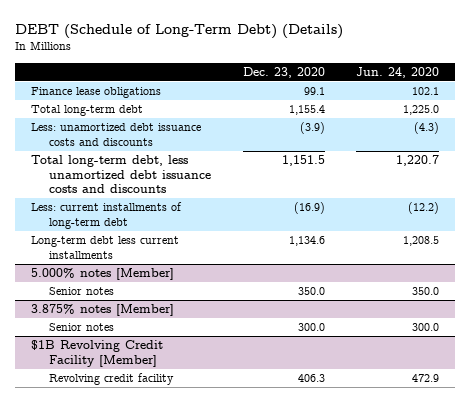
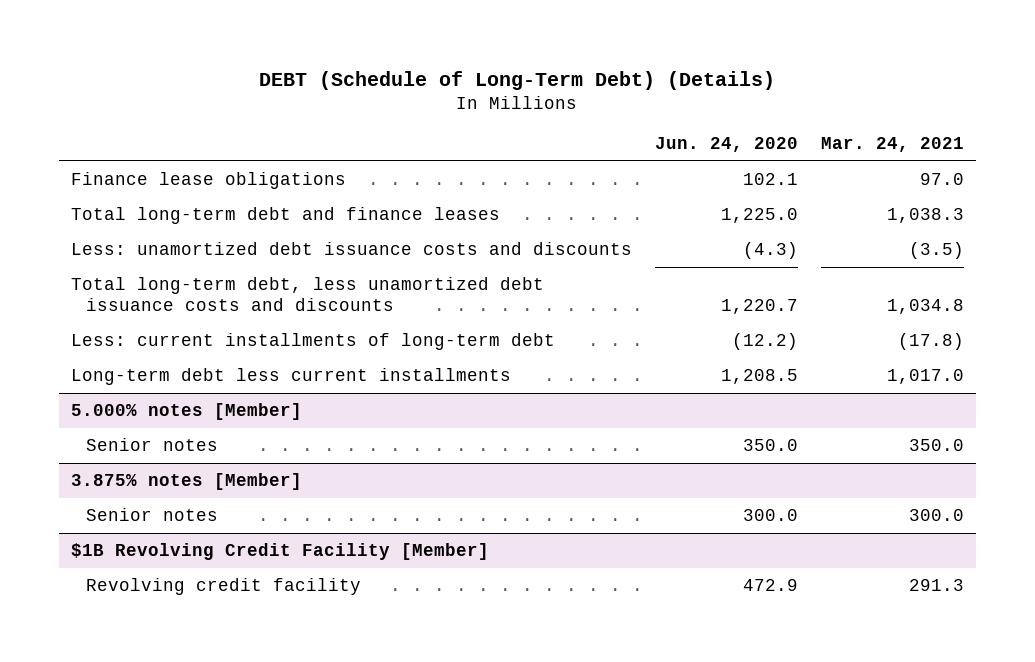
- | Dec. 23, 2020 | Jun. 24, 2020
+ | Jun. 24, 2020 | Mar. 24, 2021
- Total long-term debt | 1,155.4 | 1,225.0
+ Total long-term debt and finance leases | 1,225.0 | 1,038.3

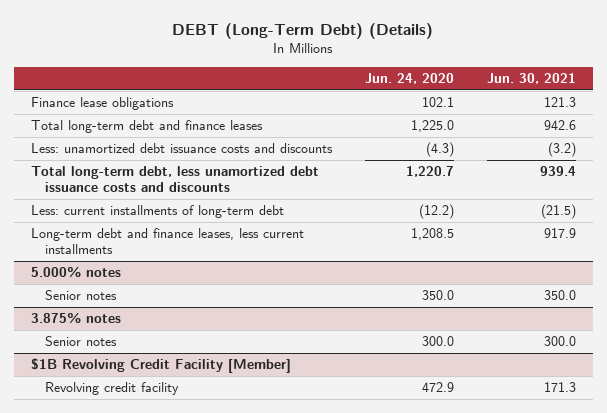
- DEBT (Schedule of Long-Term Debt) (Details)
+ DEBT (Long-Term Debt) (Details)
- | Jun. 24, 2020 | Mar. 24, 2021
+ | Jun. 24, 2020 | Jun. 30, 2021
- Long-term debt less current installments | 1,208.5 | 1,017.0
- 5.000% notes [Member]
+ Long-term debt and finance leases, less current installments | 1,208.5 | 917.9
+ 5.000% notes
- 3.875% notes [Member]
+ 3.875% notes

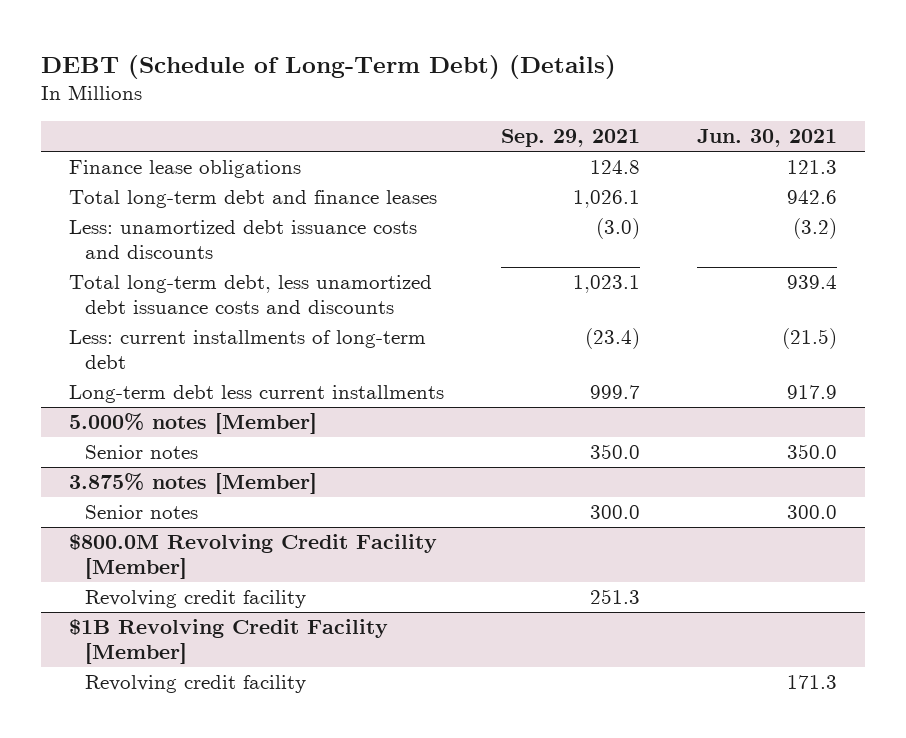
- DEBT (Long-Term Debt) (Details)
+ DEBT (Schedule of Long-Term Debt) (Details)
- | Jun. 24, 2020 | Jun. 30, 2021
+ | Sep. 29, 2021 | Jun. 30, 2021
- Long-term debt and finance leases, less current installments | 1,208.5 | 917.9
- 5.000% notes
+ Long-term debt less current installments | 999.7 | 917.9
+ 5.000% notes [Member]
- 3.875% notes
+ 3.875% notes [Member]
+ $800.0M Revolving Credit Facility [Member]
+ Revolving credit facility | 251.3 |

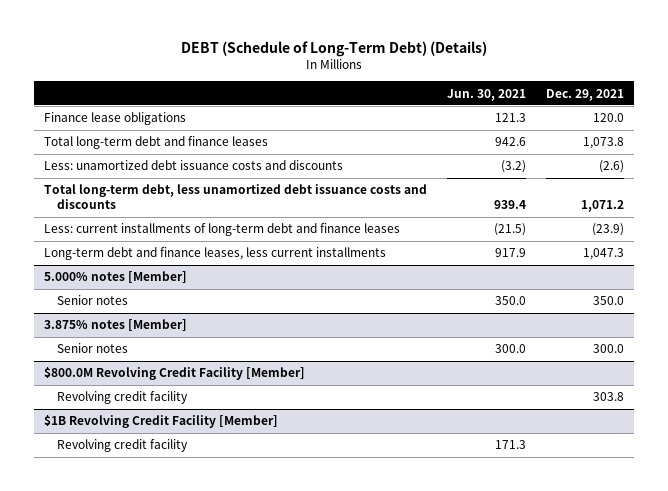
- | Sep. 29, 2021 | Jun. 30, 2021
+ | Jun. 30, 2021 | Dec. 29, 2021
- Less: current installments of long-term debt | (23.4) | (21.5)
- Long-term debt less current installments | 999.7 | 917.9
+ Less: current installments of long-term debt and finance leases | (21.5) | (23.9)
+ Long-term debt and finance leases, less current installments | 917.9 | 1,047.3

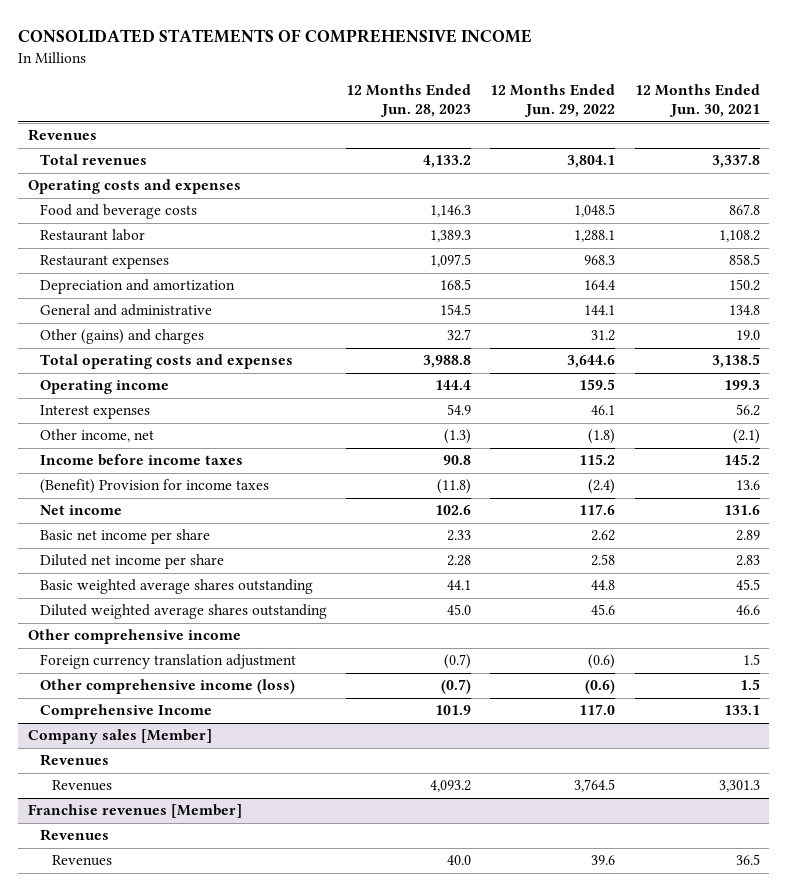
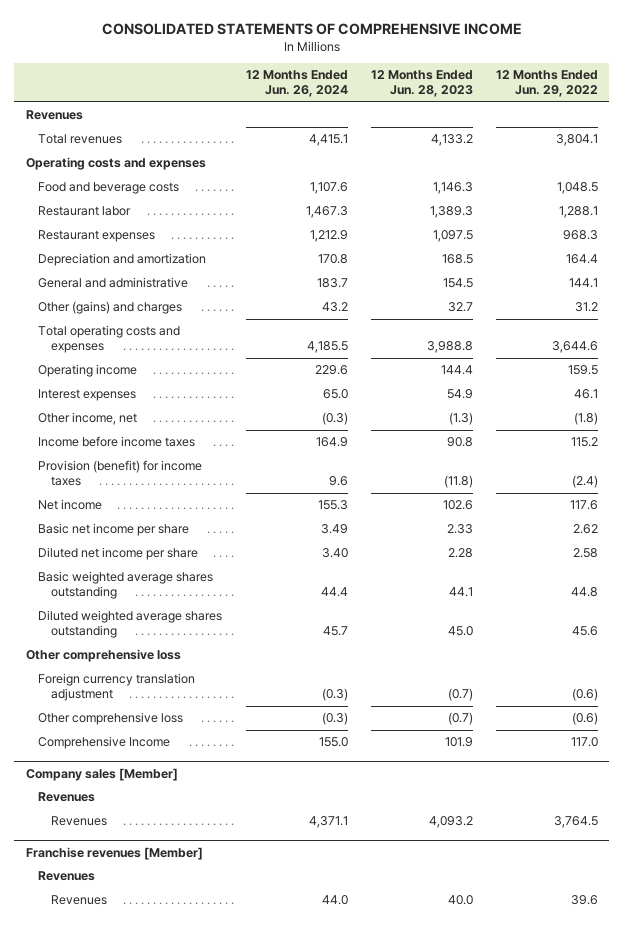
- | 12 Months Ended Jun. 28, 2023 | 12 Months Ended Jun. 29, 2022 | 12 Months Ended Jun. 30, 2021
+ | 12 Months Ended Jun. 26, 2024 | 12 Months Ended Jun. 28, 2023 | 12 Months Ended Jun. 29, 2022
- (Benefit) Provision for income taxes | (11.8) | (2.4) | 13.6
+ Provision (benefit) for income taxes | 9.6 | (11.8) | (2.4)
- Other comprehensive income
+ Other comprehensive loss
- Other comprehensive income (loss) | (0.7) | (0.6) | 1.5
+ Other comprehensive loss | (0.3) | (0.7) | (0.6)

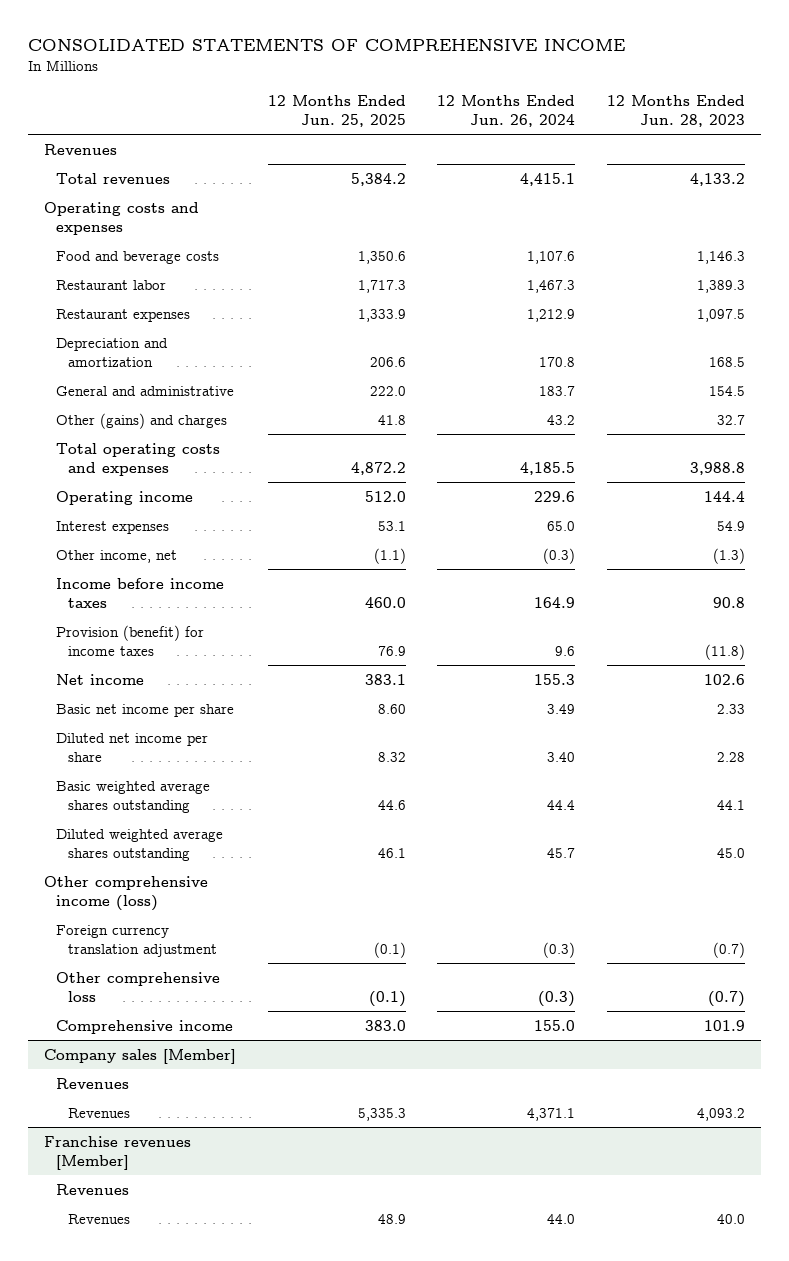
- | 12 Months Ended Jun. 26, 2024 | 12 Months Ended Jun. 28, 2023 | 12 Months Ended Jun. 29, 2022
+ | 12 Months Ended Jun. 25, 2025 | 12 Months Ended Jun. 26, 2024 | 12 Months Ended Jun. 28, 2023
- Other comprehensive loss
+ Other comprehensive income (loss)
- Comprehensive Income | 155.0 | 101.9 | 117.0
+ Comprehensive income | 383.0 | 155.0 | 101.9

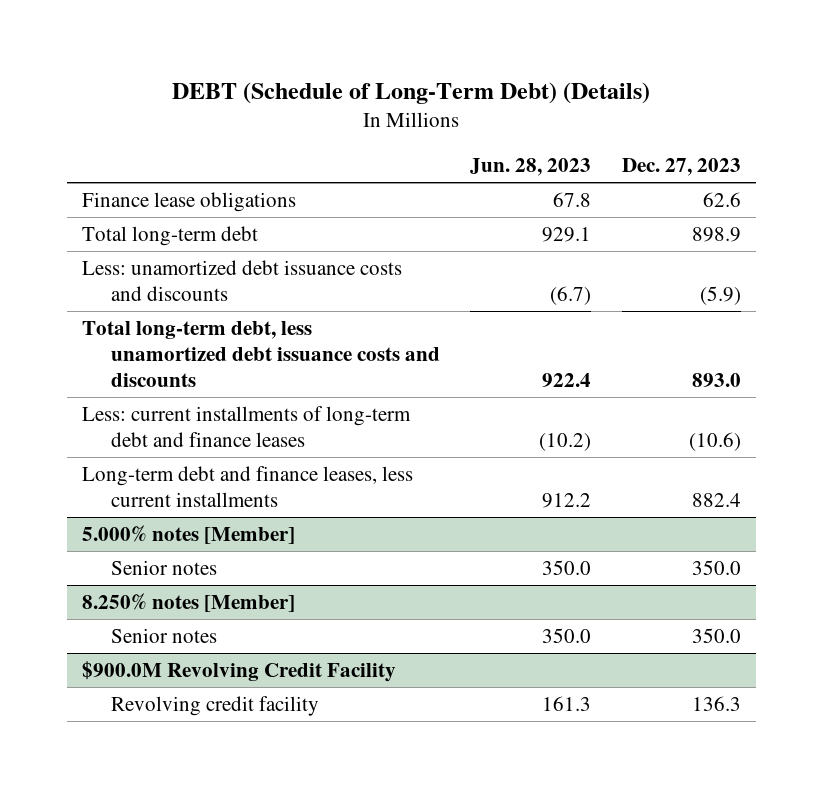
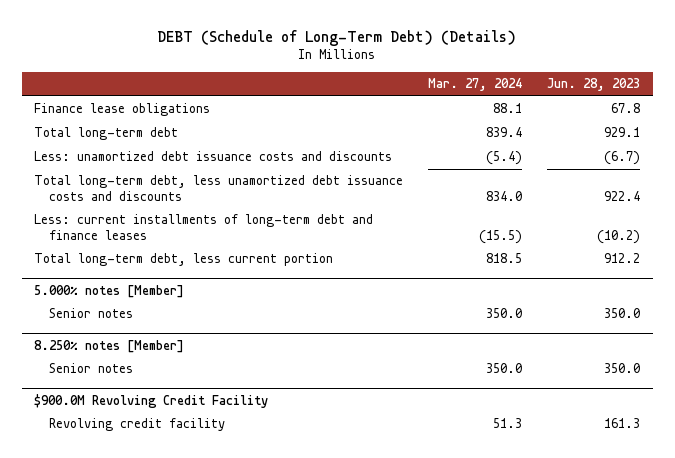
- | Jun. 28, 2023 | Dec. 27, 2023
+ | Mar. 27, 2024 | Jun. 28, 2023
- Long-term debt and finance leases, less current installments | 912.2 | 882.4
+ Total long-term debt, less current portion | 818.5 | 912.2

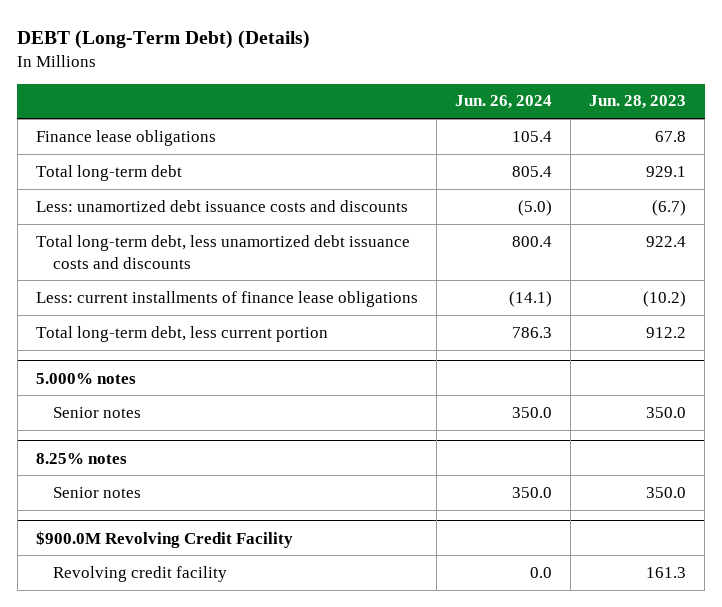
- DEBT (Schedule of Long-Term Debt) (Details)
+ DEBT (Long-Term Debt) (Details)
- | Mar. 27, 2024 | Jun. 28, 2023
+ | Jun. 26, 2024 | Jun. 28, 2023
- Less: current installments of long-term debt and finance leases | (15.5) | (10.2)
+ Less: current installments of finance lease obligations | (14.1) | (10.2)
- 5.000% notes [Member]
+ 5.000% notes
- 8.250% notes [Member]
+ 8.25% notes

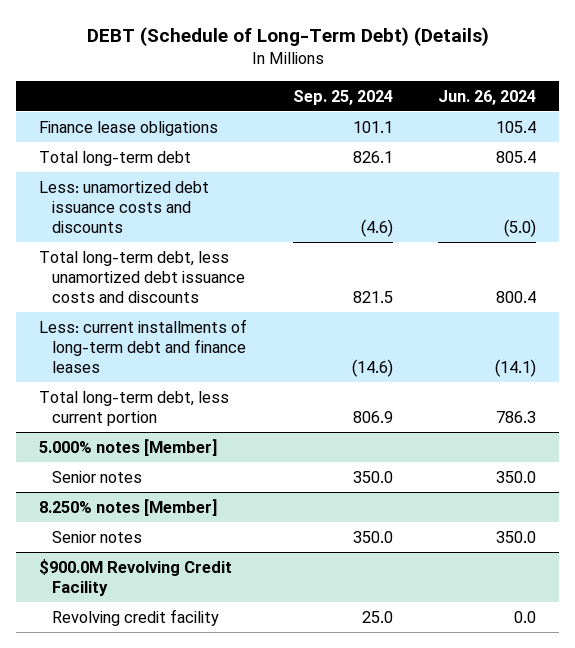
- DEBT (Long-Term Debt) (Details)
+ DEBT (Schedule of Long-Term Debt) (Details)
- | Jun. 26, 2024 | Jun. 28, 2023
+ | Sep. 25, 2024 | Jun. 26, 2024
- Less: current installments of finance lease obligations | (14.1) | (10.2)
+ Less: current installments of long-term debt and finance leases | (14.6) | (14.1)
- 5.000% notes
+ 5.000% notes [Member]
- 8.25% notes
+ 8.250% notes [Member]

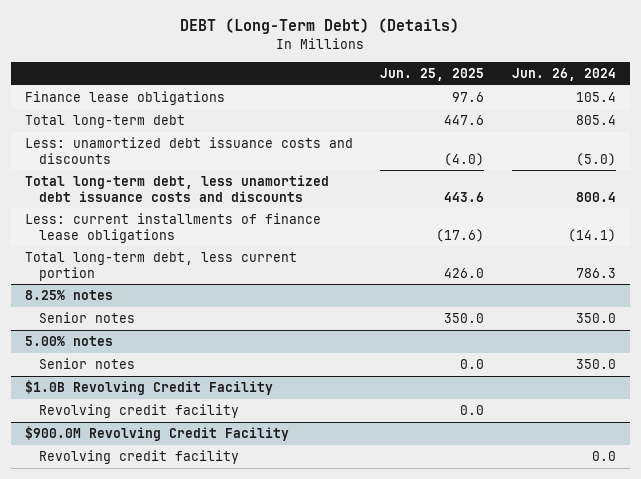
- DEBT (Schedule of Long-Term Debt) (Details)
+ DEBT (Long-Term Debt) (Details)
- | Sep. 25, 2024 | Jun. 26, 2024
+ | Jun. 25, 2025 | Jun. 26, 2024
- Less: current installments of long-term debt and finance leases | (14.6) | (14.1)
+ Less: current installments of finance lease obligations | (17.6) | (14.1)
- 5.000% notes [Member]
+ 8.25% notes
- 8.250% notes [Member]
+ 5.00% notes
+ $1.0B Revolving Credit Facility
+ Revolving credit facility | 0.0 |

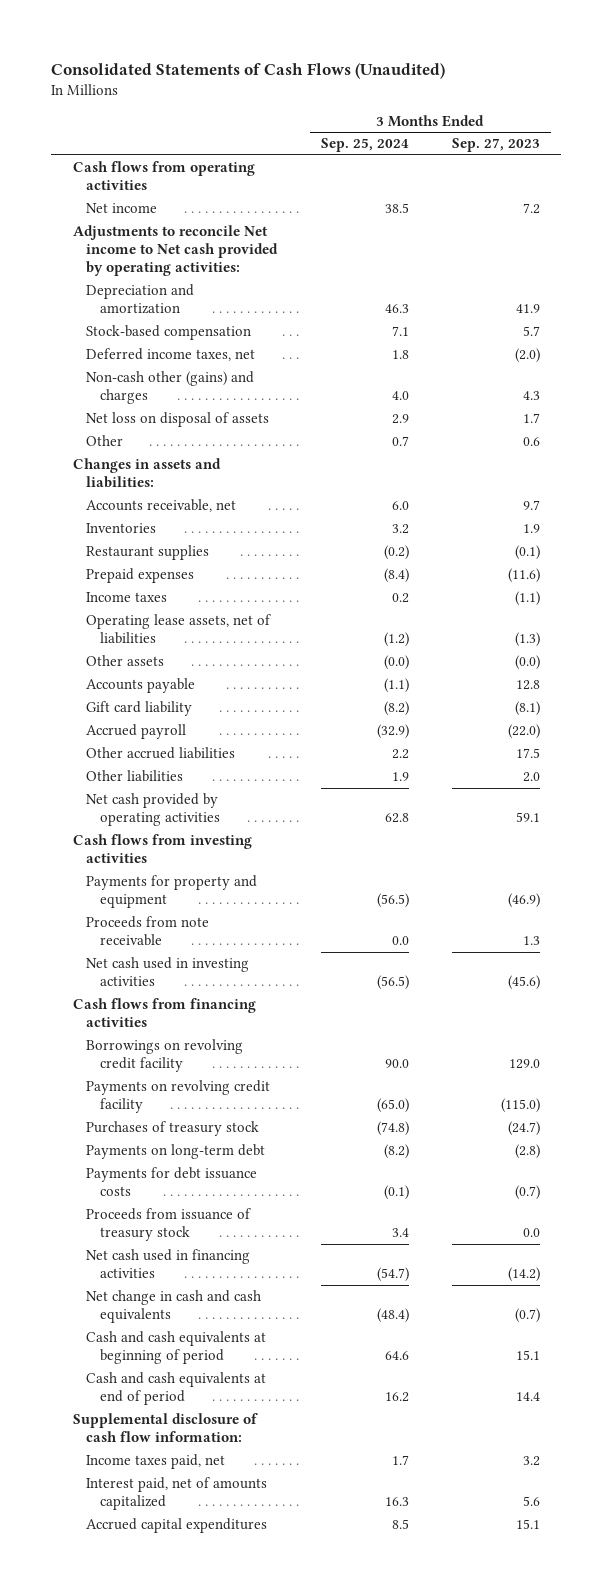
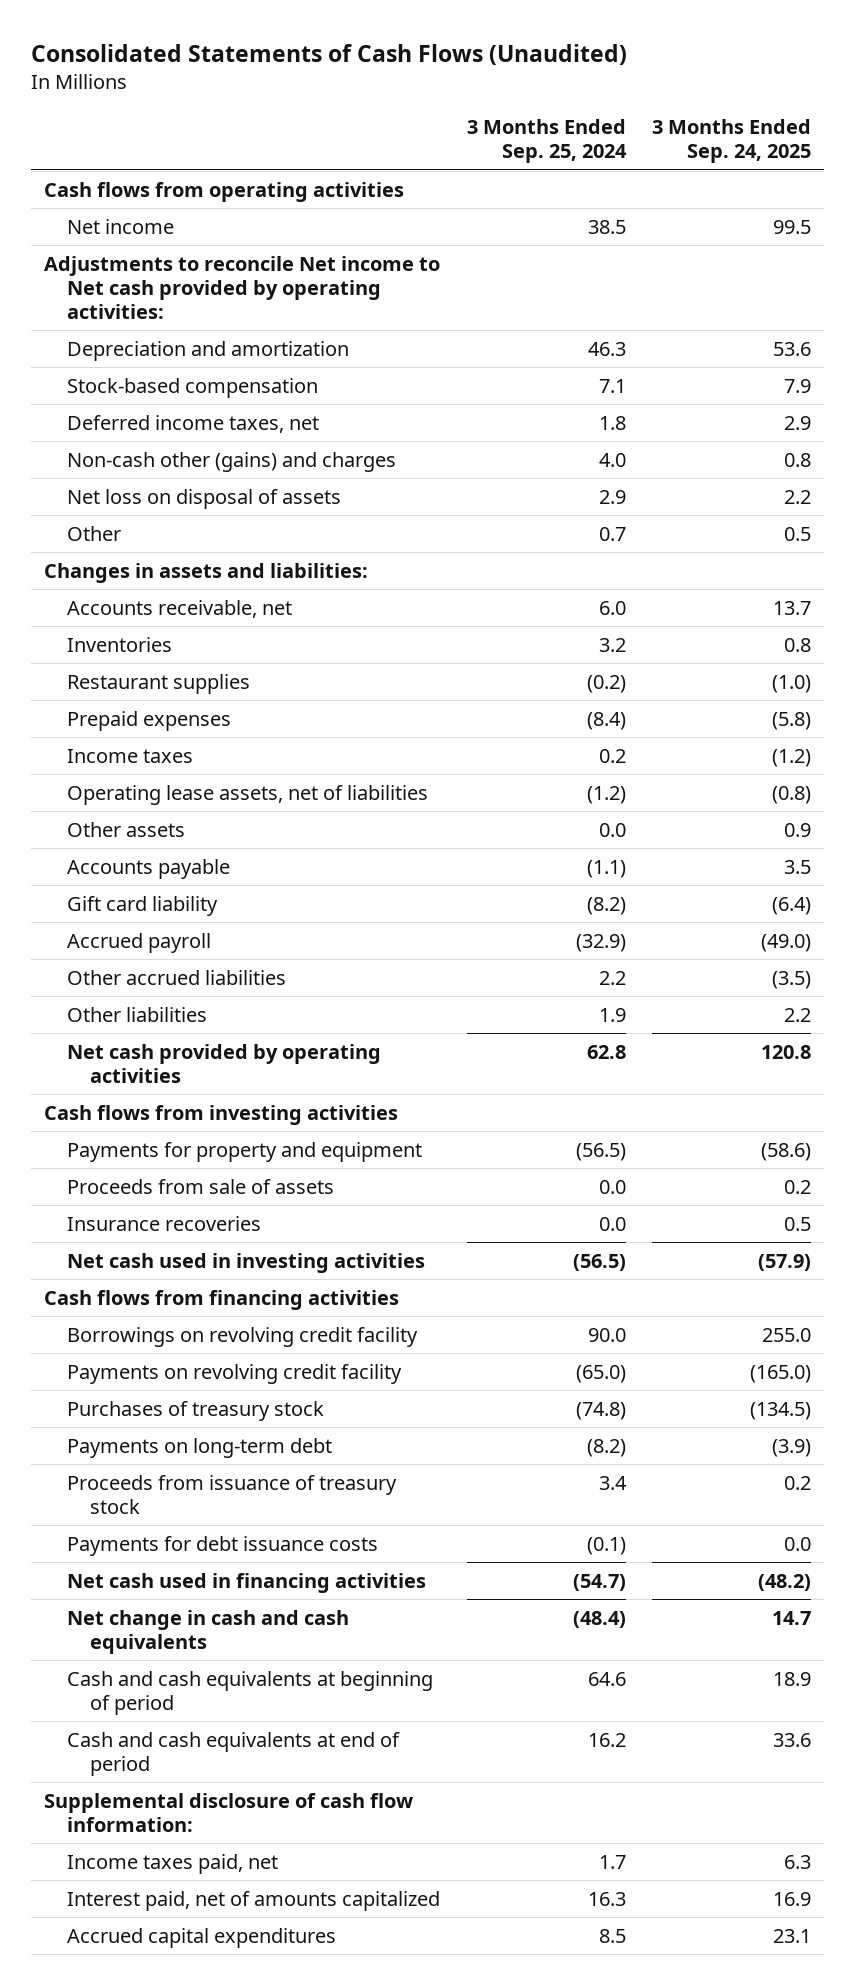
- | 3 Months Ended Sep. 25, 2024 | 3 Months Ended Sep. 27, 2023
+ | 3 Months Ended Sep. 25, 2024 | 3 Months Ended Sep. 24, 2025
- Other assets | (0.0) | (0.0)
+ Other assets | 0.0 | 0.9
- Proceeds from note receivable | 0.0 | 1.3
+ Proceeds from sale of assets | 0.0 | 0.2
+ Insurance recoveries | 0.0 | 0.5
moved down: Payments for debt issuance costs | (0.1) | 0.0

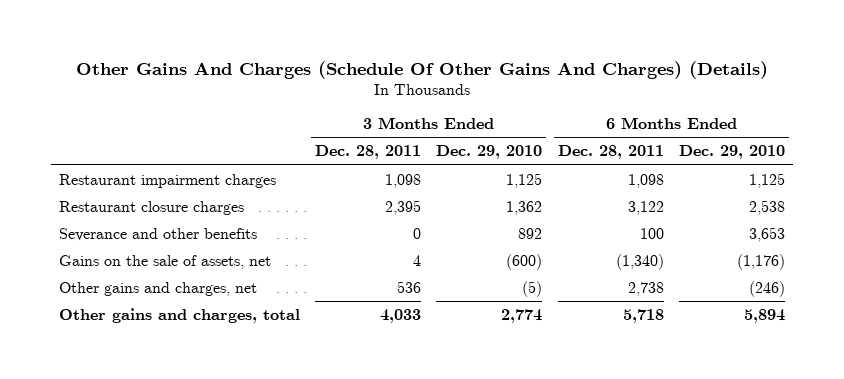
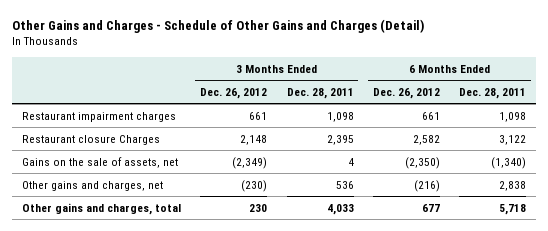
- Other Gains And Charges (Schedule Of Other Gains And Charges) (Details)
+ Other Gains and Charges - Schedule of Other Gains and Charges (Detail)
- | 3 Months Ended Dec. 28, 2011 | 3 Months Ended Dec. 29, 2010 | 6 Months Ended Dec. 28, 2011 | 6 Months Ended Dec. 29, 2010
+ | 3 Months Ended Dec. 26, 2012 | 3 Months Ended Dec. 28, 2011 | 6 Months Ended Dec. 26, 2012 | 6 Months Ended Dec. 28, 2011
- Restaurant closure charges | 2,395 | 1,362 | 3,122 | 2,538
- Severance and other benefits | 0 | 892 | 100 | 3,653
+ Restaurant closure Charges | 2,148 | 2,395 | 2,582 | 3,122
- Other gains and charges, net | 536 | (5) | 2,738 | (246)
+ Other gains and charges, net | (230) | 536 | (216) | 2,838

